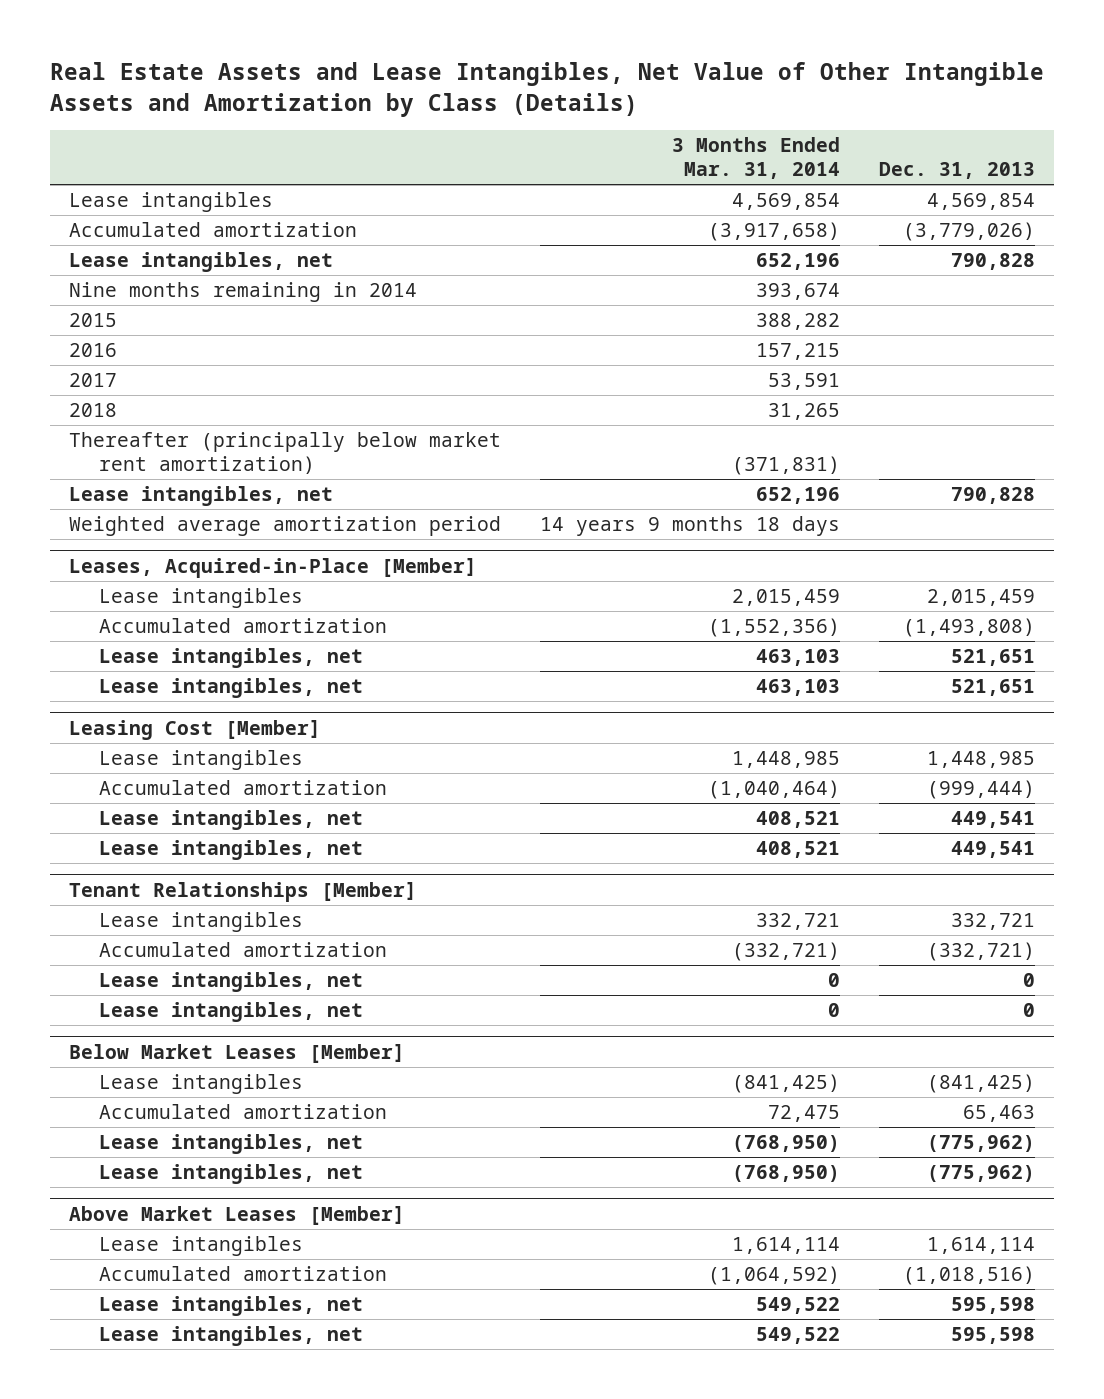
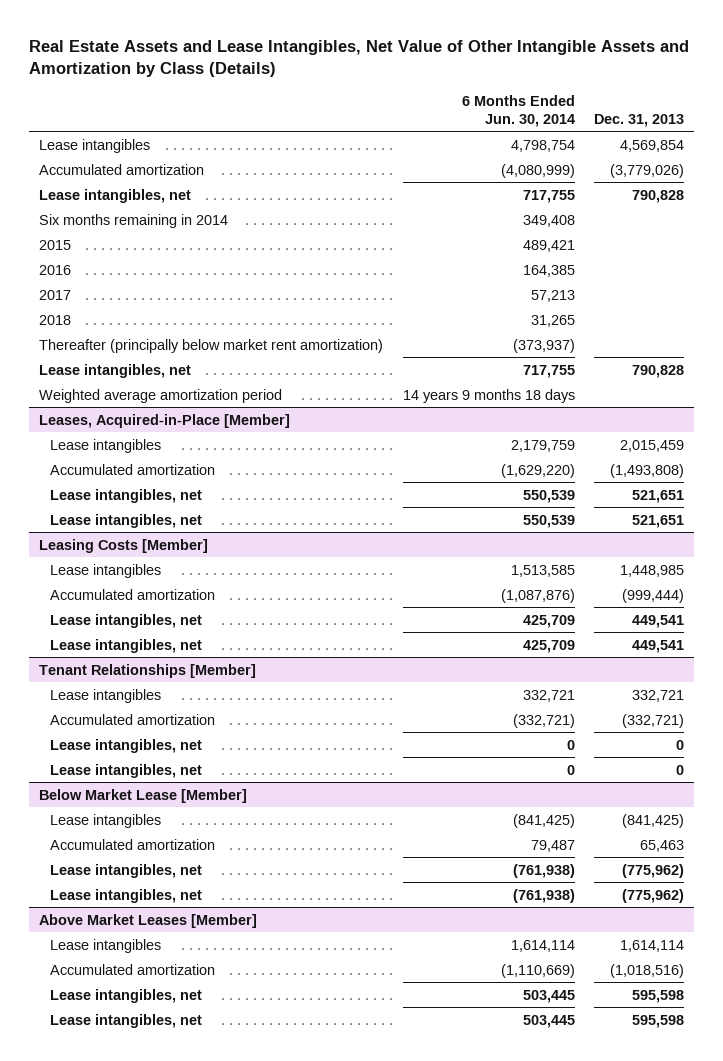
- | 3 Months Ended Mar. 31, 2014 | Dec. 31, 2013
+ | 6 Months Ended Jun. 30, 2014 | Dec. 31, 2013
- Nine months remaining in 2014 | 393,674 |
+ Six months remaining in 2014 | 349,408 |
- Leasing Cost [Member]
+ Leasing Costs [Member]
- Below Market Leases [Member]
+ Below Market Lease [Member]

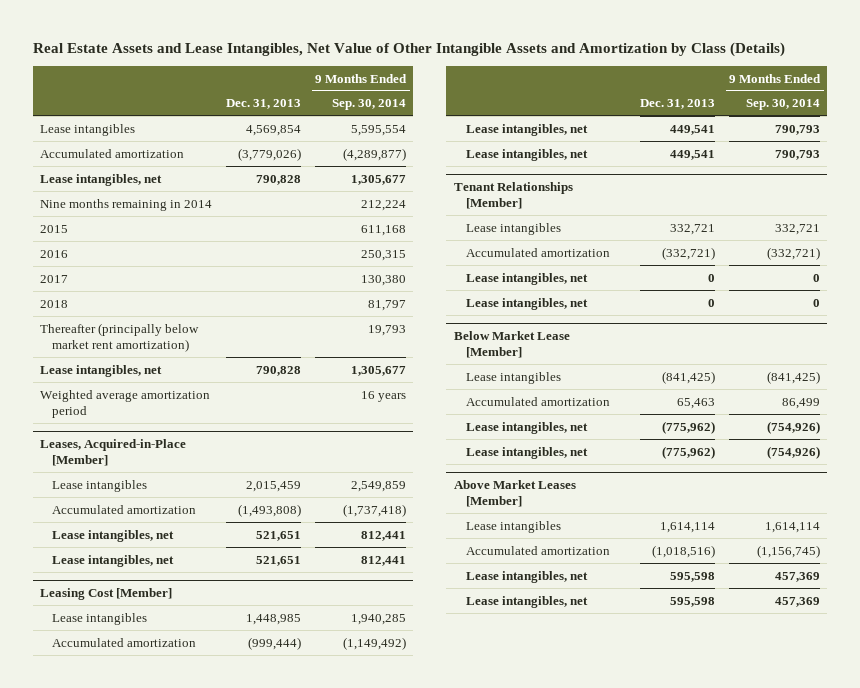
- | 6 Months Ended Jun. 30, 2014 | Dec. 31, 2013
+ | Dec. 31, 2013 | 9 Months Ended Sep. 30, 2014
- Six months remaining in 2014 | 349,408 |
+ Nine months remaining in 2014 | | 212,224
- Leasing Costs [Member]
+ Leasing Cost [Member]

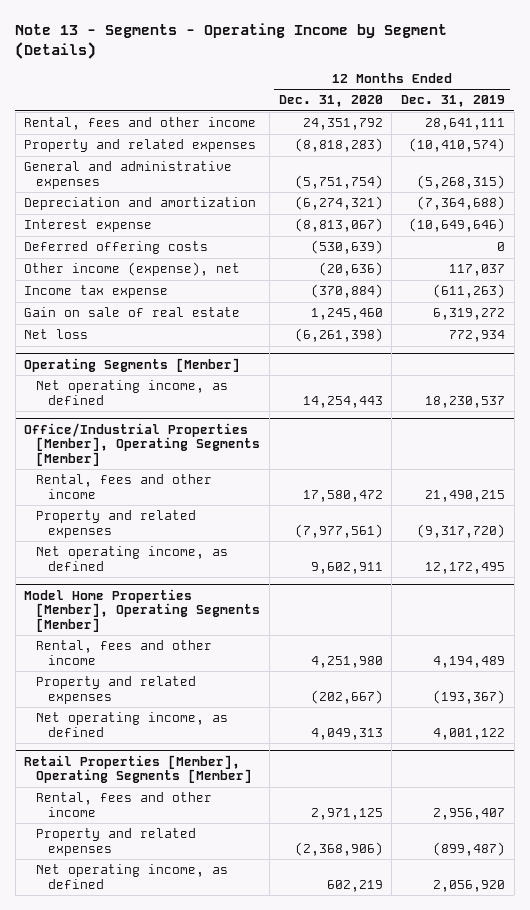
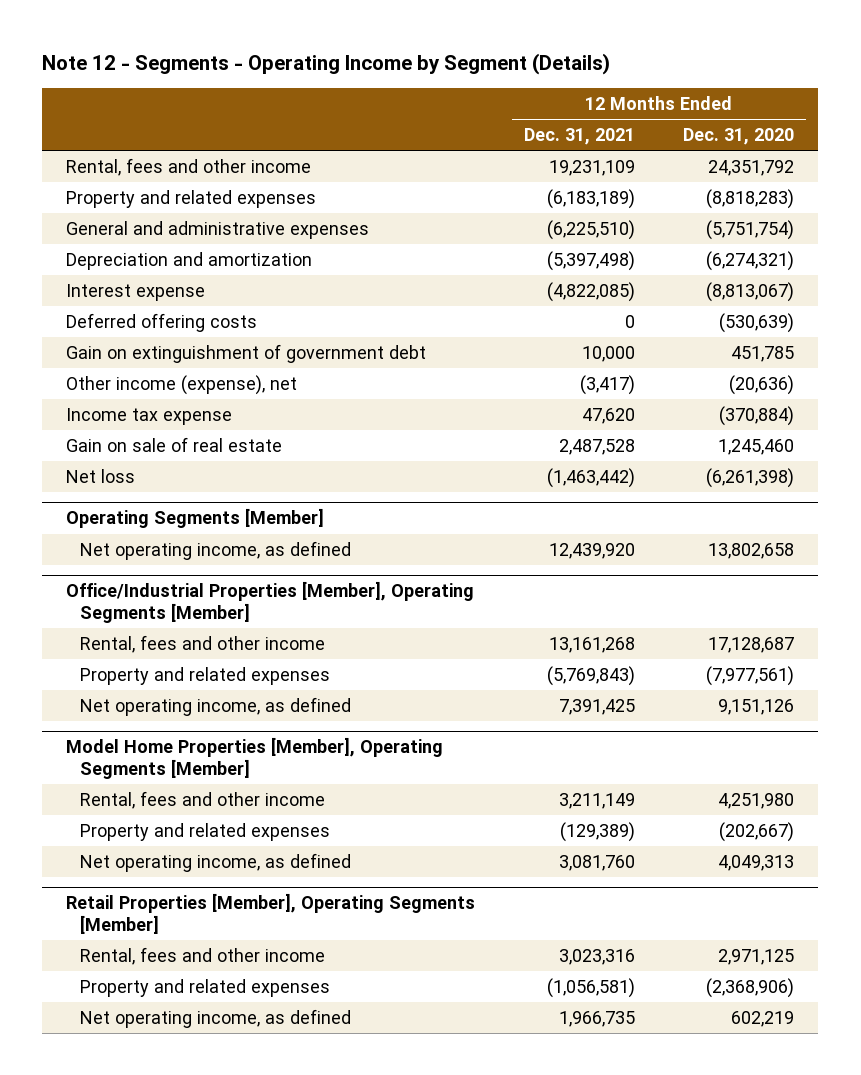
- Note 13 - Segments - Operating Income by Segment (Details)
+ Note 12 - Segments - Operating Income by Segment (Details)
- | 12 Months Ended Dec. 31, 2020 | 12 Months Ended Dec. 31, 2019
+ | 12 Months Ended Dec. 31, 2021 | 12 Months Ended Dec. 31, 2020
+ Gain on extinguishment of government debt | 10,000 | 451,785
@ Operating Segments [Member]
- Net operating income, as defined | 14,254,443 | 18,230,537
+ Net operating income, as defined | 12,439,920 | 13,802,658
@ Office/Industrial Properties [Member], Operating Segments [Member]
- Rental, fees and other income | 17,580,472 | 21,490,215
+ Rental, fees and other income | 13,161,268 | 17,128,687
- Net operating income, as defined | 9,602,911 | 12,172,495
+ Net operating income, as defined | 7,391,425 | 9,151,126

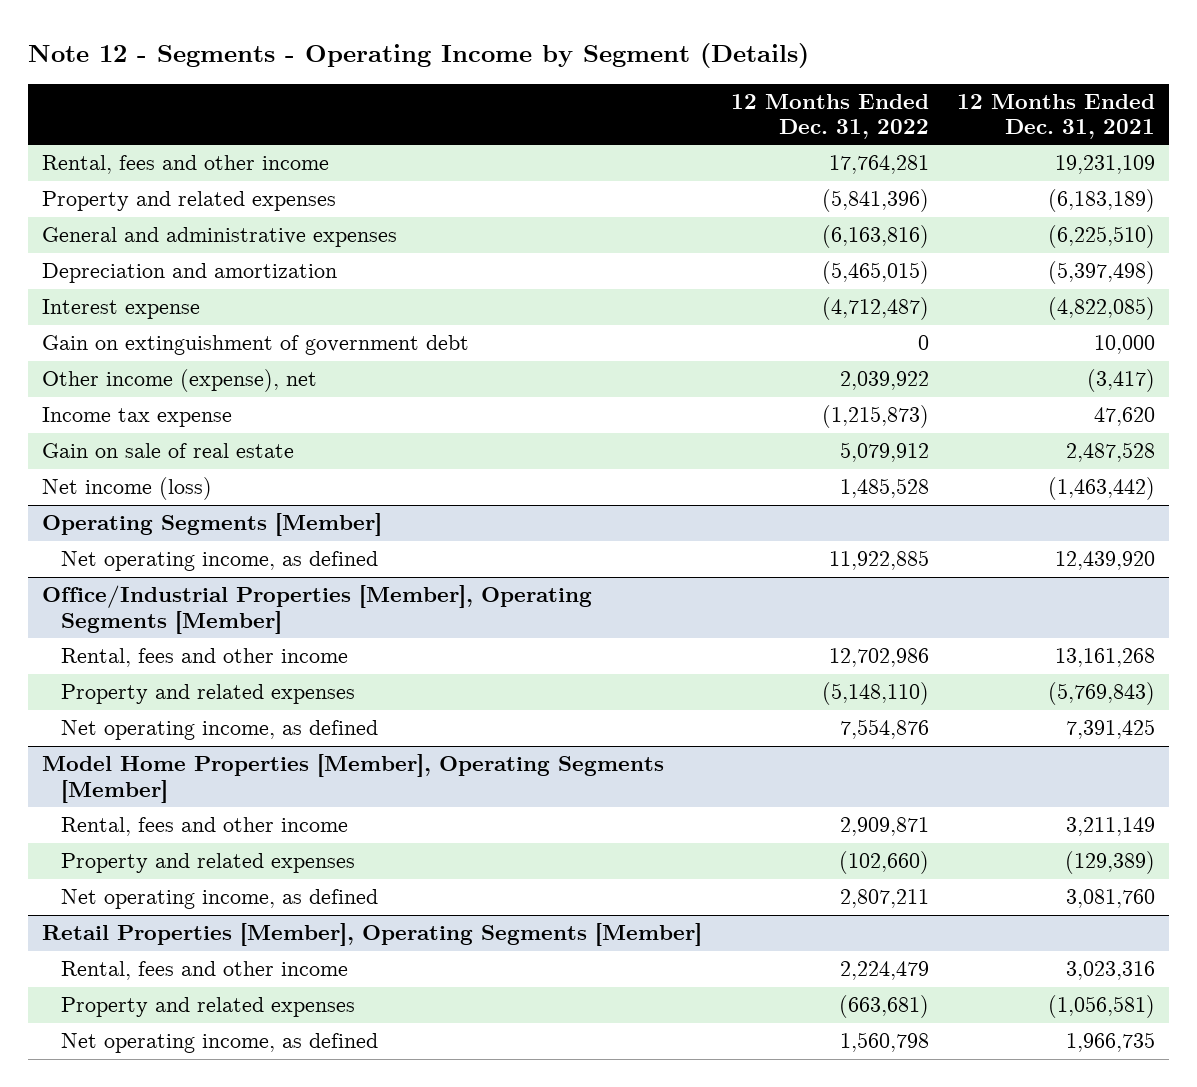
- | 12 Months Ended Dec. 31, 2021 | 12 Months Ended Dec. 31, 2020
+ | 12 Months Ended Dec. 31, 2022 | 12 Months Ended Dec. 31, 2021
- Deferred offering costs | 0 | (530,639)
- Net loss | (1,463,442) | (6,261,398)
+ Net income (loss) | 1,485,528 | (1,463,442)

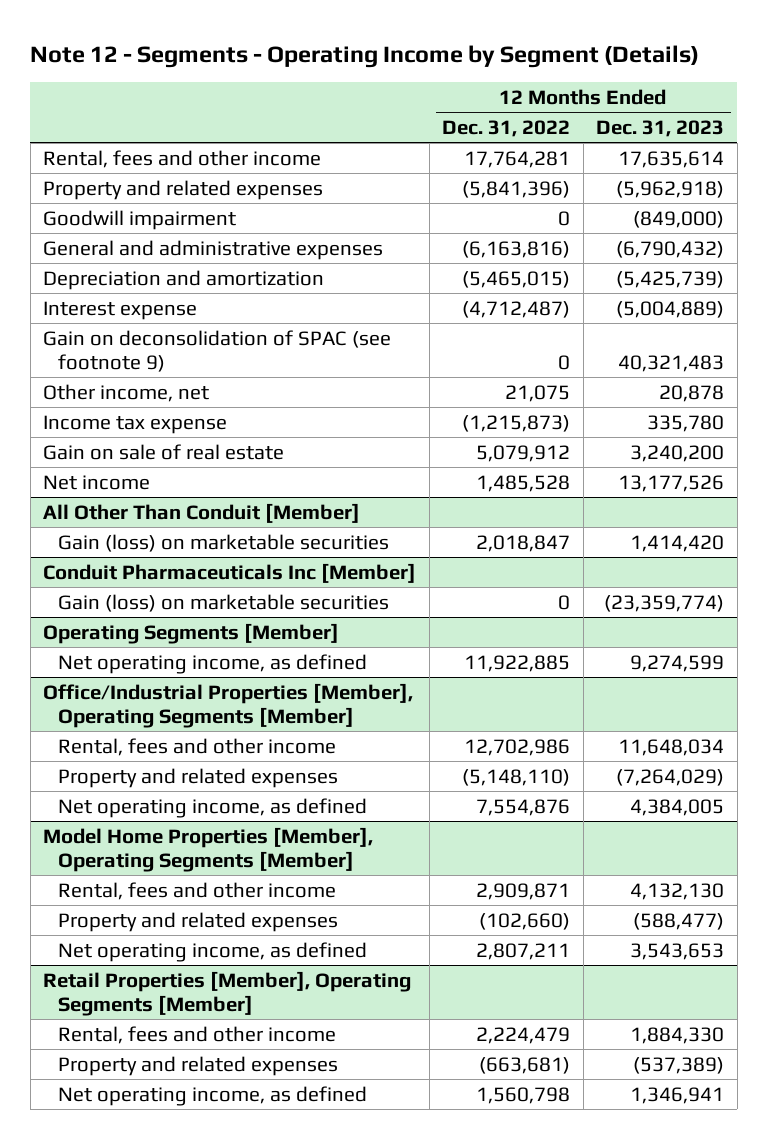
- | 12 Months Ended Dec. 31, 2022 | 12 Months Ended Dec. 31, 2021
+ | 12 Months Ended Dec. 31, 2022 | 12 Months Ended Dec. 31, 2023
+ Goodwill impairment | 0 | (849,000)
- Gain on extinguishment of government debt | 0 | 10,000
- Other income (expense), net | 2,039,922 | (3,417)
+ Gain on deconsolidation of SPAC (see footnote 9) | 0 | 40,321,483
+ Other income, net | 21,075 | 20,878
- Net income (loss) | 1,485,528 | (1,463,442)
+ Net income | 1,485,528 | 13,177,526
+ All Other Than Conduit [Member]
+ Gain (loss) on marketable securities | 2,018,847 | 1,414,420
+ Conduit Pharmaceuticals Inc [Member]
+ Gain (loss) on marketable securities | 0 | (23,359,774)

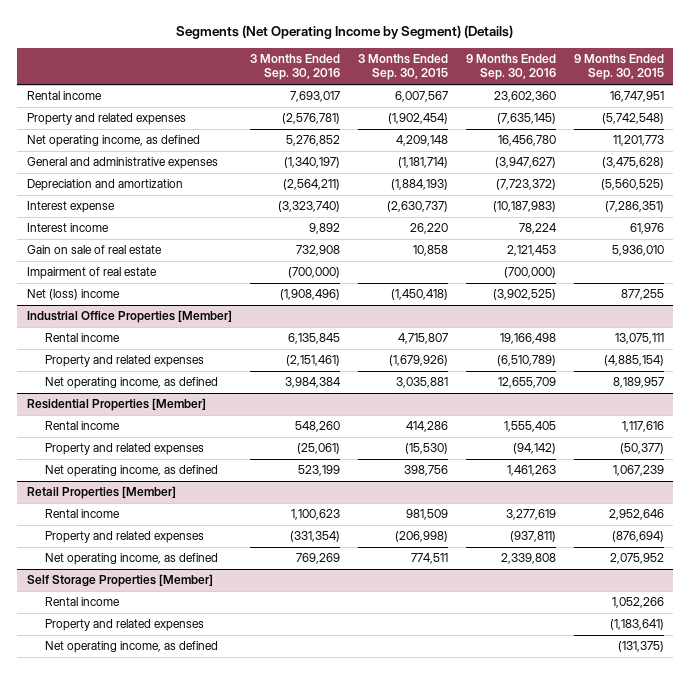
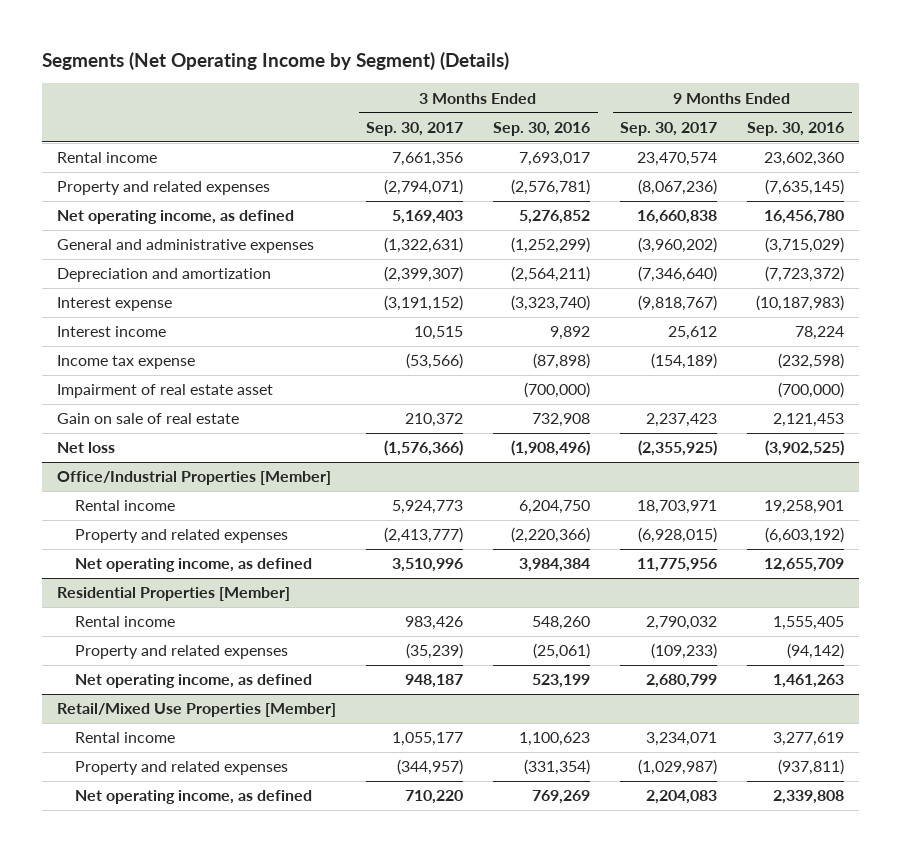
- | 3 Months Ended Sep. 30, 2016 | 3 Months Ended Sep. 30, 2015 | 9 Months Ended Sep. 30, 2016 | 9 Months Ended Sep. 30, 2015
+ | 3 Months Ended Sep. 30, 2017 | 3 Months Ended Sep. 30, 2016 | 9 Months Ended Sep. 30, 2017 | 9 Months Ended Sep. 30, 2016
- General and administrative expenses | (1,340,197) | (1,181,714) | (3,947,627) | (3,475,628)
+ General and administrative expenses | (1,322,631) | (1,252,299) | (3,960,202) | (3,715,029)
+ Income tax expense | (53,566) | (87,898) | (154,189) | (232,598)
+ Impairment of real estate asset | | (700,000) | | (700,000)
- Impairment of real estate | (700,000) | | (700,000) |
- Net (loss) income | (1,908,496) | (1,450,418) | (3,902,525) | 877,255
- Industrial Office Properties [Member]
- Rental income | 6,135,845 | 4,715,807 | 19,166,498 | 13,075,111
- Property and related expenses | (2,151,461) | (1,679,926) | (6,510,789) | (4,885,154)
+ Net loss | (1,576,366) | (1,908,496) | (2,355,925) | (3,902,525)
+ Office/Industrial Properties [Member]
+ Rental income | 5,924,773 | 6,204,750 | 18,703,971 | 19,258,901
+ Property and related expenses | (2,413,777) | (2,220,366) | (6,928,015) | (6,603,192)
- Retail Properties [Member]
+ Retail/Mixed Use Properties [Member]
- Self Storage Properties [Member]
- Rental income | | | | 1,052,266
- Property and related expenses | | | | (1,183,641)
- Net operating income, as defined | | | | (131,375)

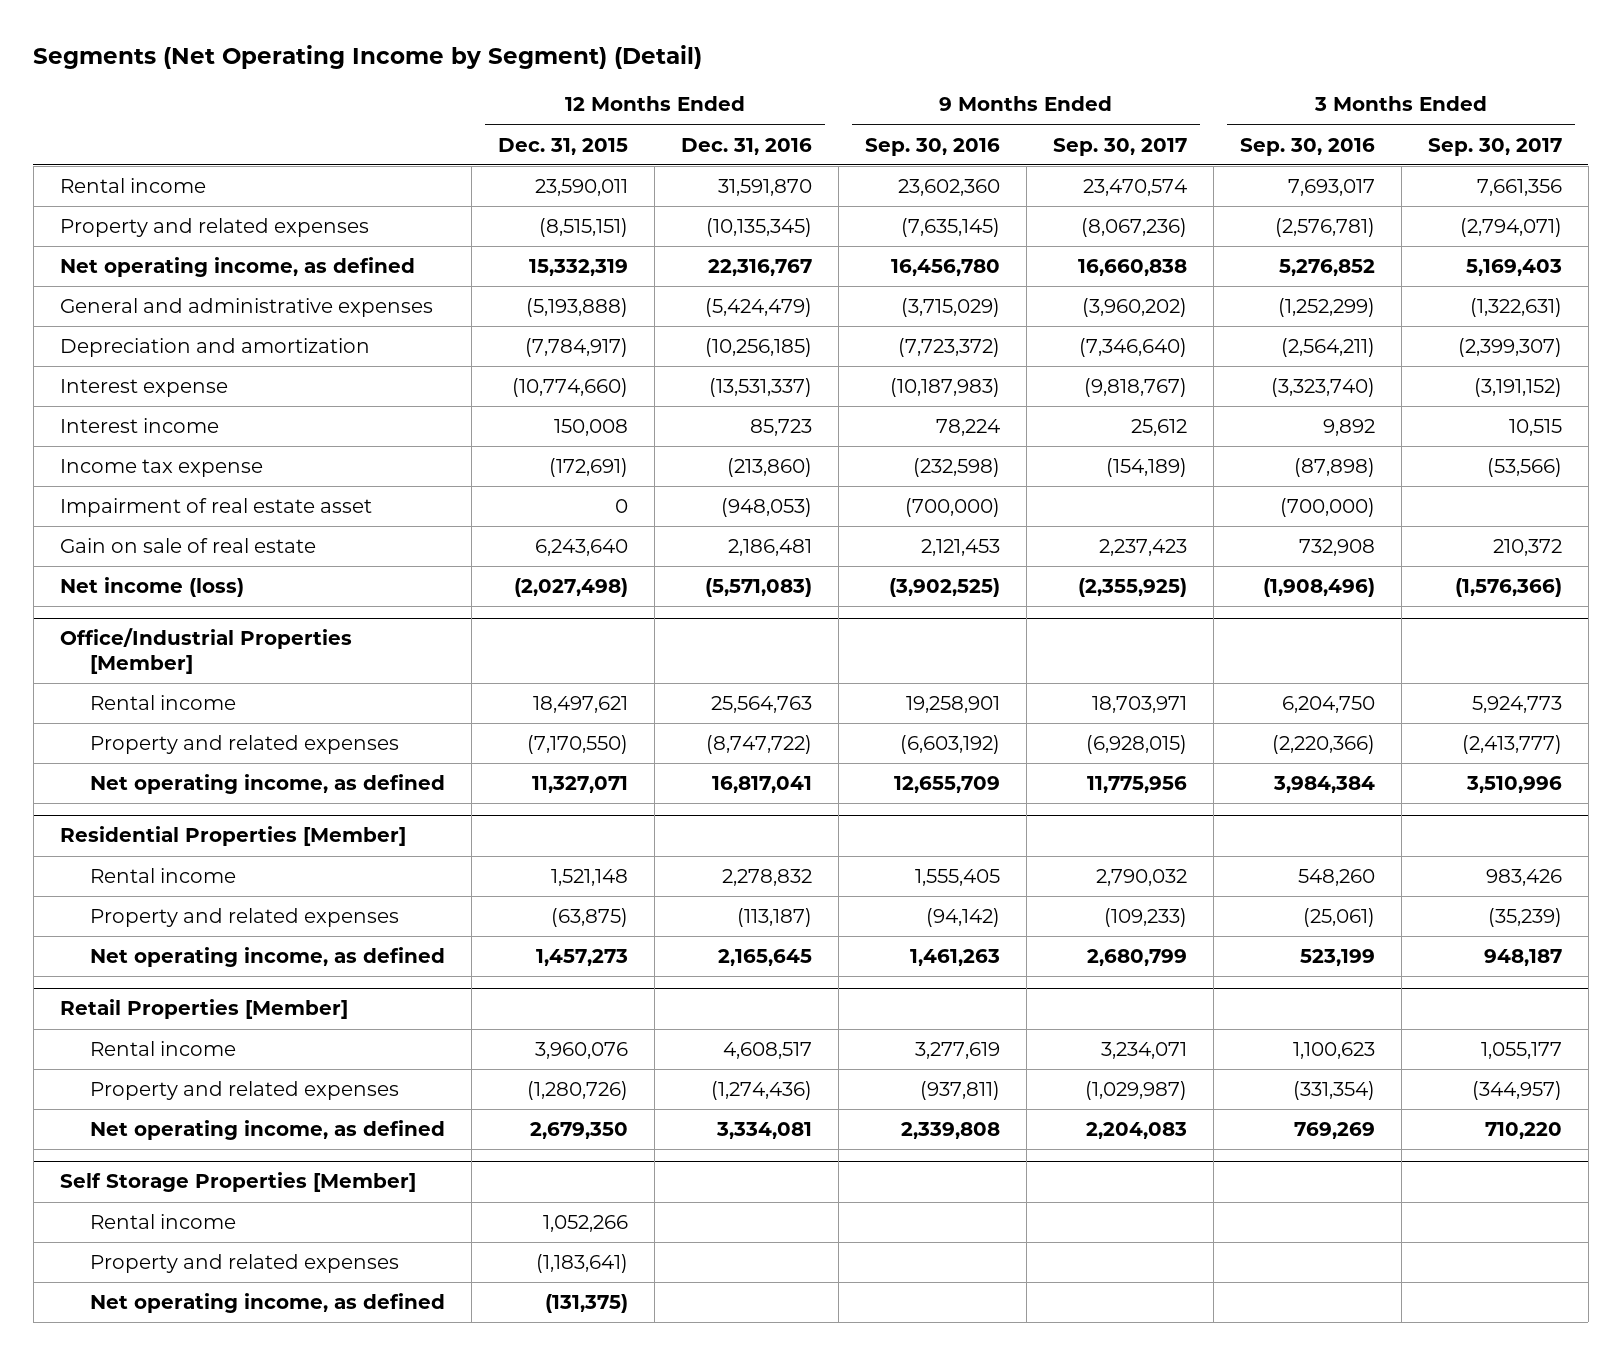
- Segments (Net Operating Income by Segment) (Details)
+ Segments (Net Operating Income by Segment) (Detail)
- | 3 Months Ended Sep. 30, 2017 | 3 Months Ended Sep. 30, 2016 | 9 Months Ended Sep. 30, 2017 | 9 Months Ended Sep. 30, 2016
+ | 12 Months Ended Dec. 31, 2015 | 12 Months Ended Dec. 31, 2016 | 9 Months Ended Sep. 30, 2016 | 9 Months Ended Sep. 30, 2017 | 3 Months Ended Sep. 30, 2016 | 3 Months Ended Sep. 30, 2017
- Net loss | (1,576,366) | (1,908,496) | (2,355,925) | (3,902,525)
+ Net income (loss) | (2,027,498) | (5,571,083) | (3,902,525) | (2,355,925) | (1,908,496) | (1,576,366)
- Retail/Mixed Use Properties [Member]
+ Retail Properties [Member]
+ Self Storage Properties [Member]
+ Rental income | 1,052,266 | | | | |
+ Property and related expenses | (1,183,641) | | | | |
+ Net operating income, as defined | (131,375) | | | | |

